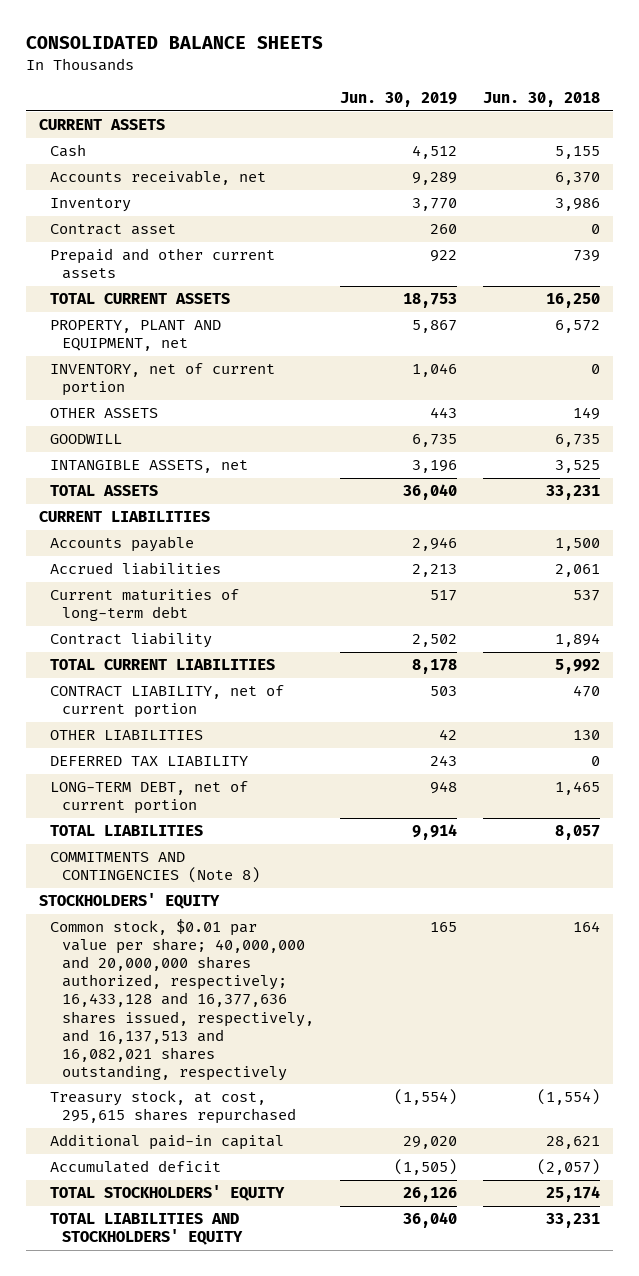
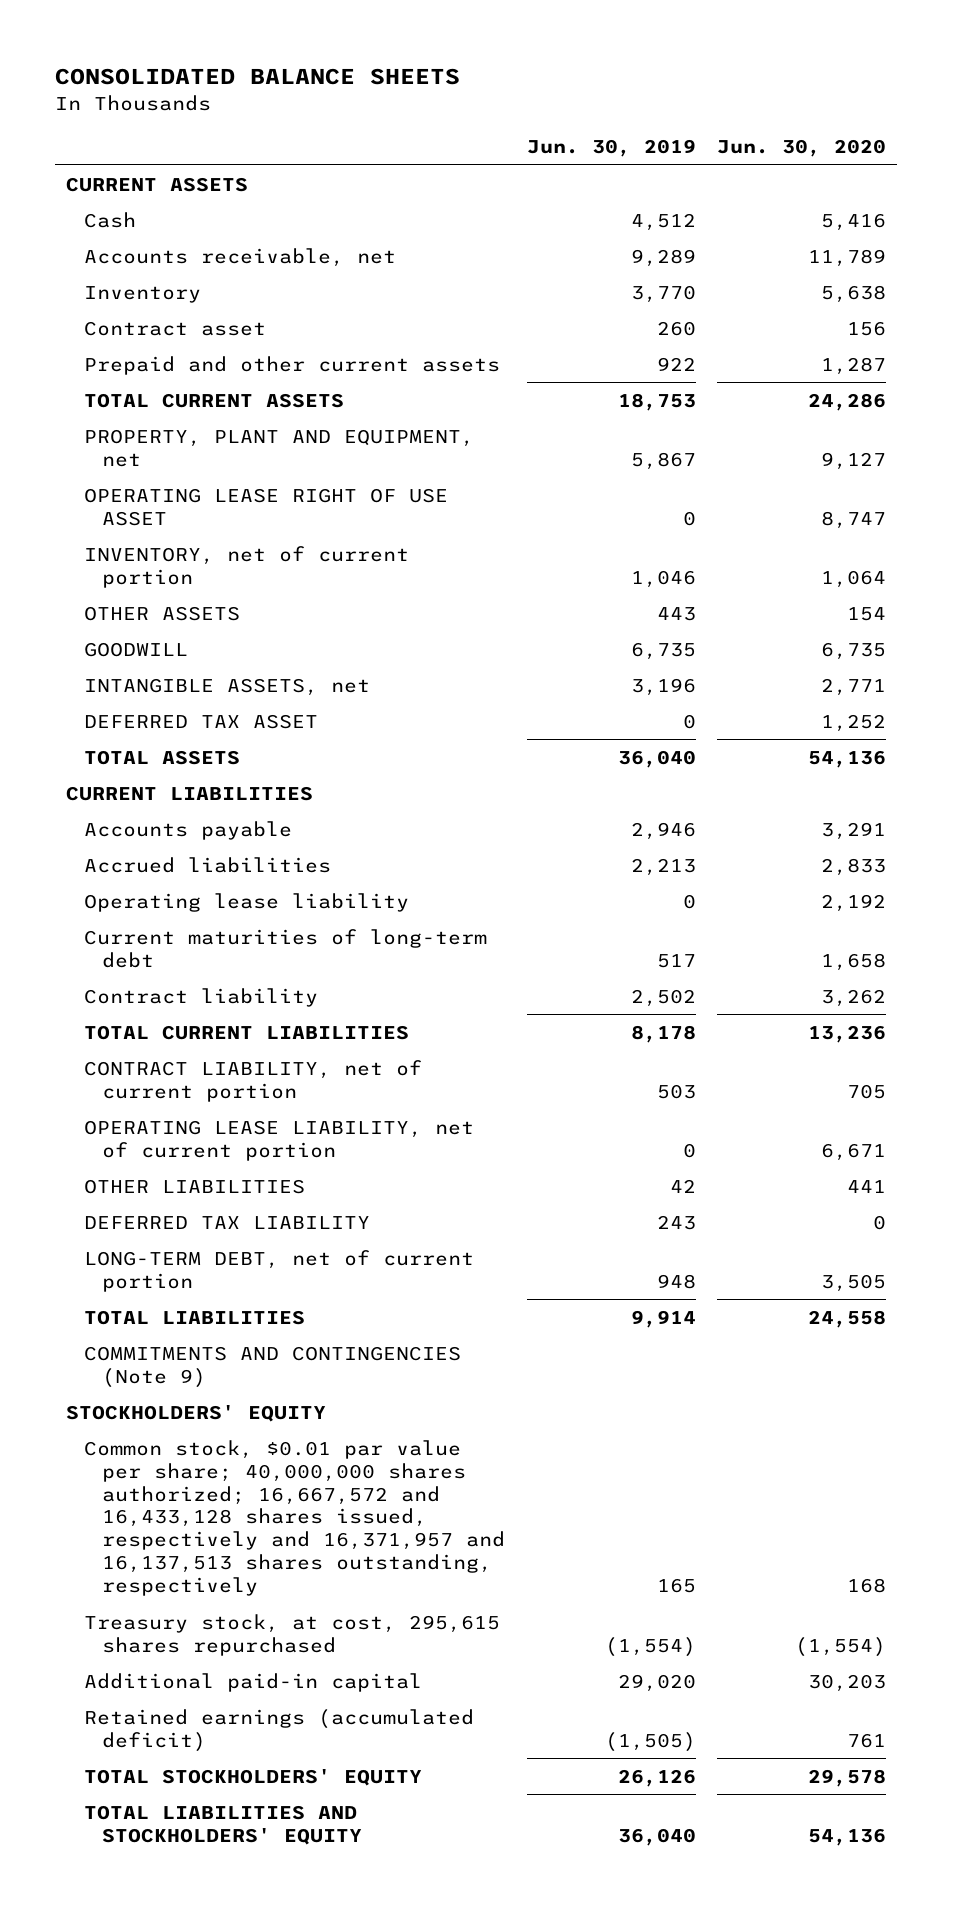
- | Jun. 30, 2019 | Jun. 30, 2018
+ | Jun. 30, 2019 | Jun. 30, 2020
+ OPERATING LEASE RIGHT OF USE ASSET | 0 | 8,747
+ DEFERRED TAX ASSET | 0 | 1,252
+ Operating lease liability | 0 | 2,192
+ OPERATING LEASE LIABILITY, net of current portion | 0 | 6,671
- COMMITMENTS AND CONTINGENCIES (Note 8)
+ COMMITMENTS AND CONTINGENCIES (Note 9)
- Common stock, $0.01 par value per share; 40,000,000 and 20,000,000 shares authorized, respectively; 16,433,128 and 16,377,636 shares issued, respectively, and 16,137,513 and 16,082,021 shares outstanding, respectively | 165 | 164
+ Common stock, $0.01 par value per share; 40,000,000 shares authorized; 16,667,572 and 16,433,128 shares issued, respectively and 16,371,957 and 16,137,513 shares outstanding, respectively | 165 | 168
- Accumulated deficit | (1,505) | (2,057)
+ Retained earnings (accumulated deficit) | (1,505) | 761

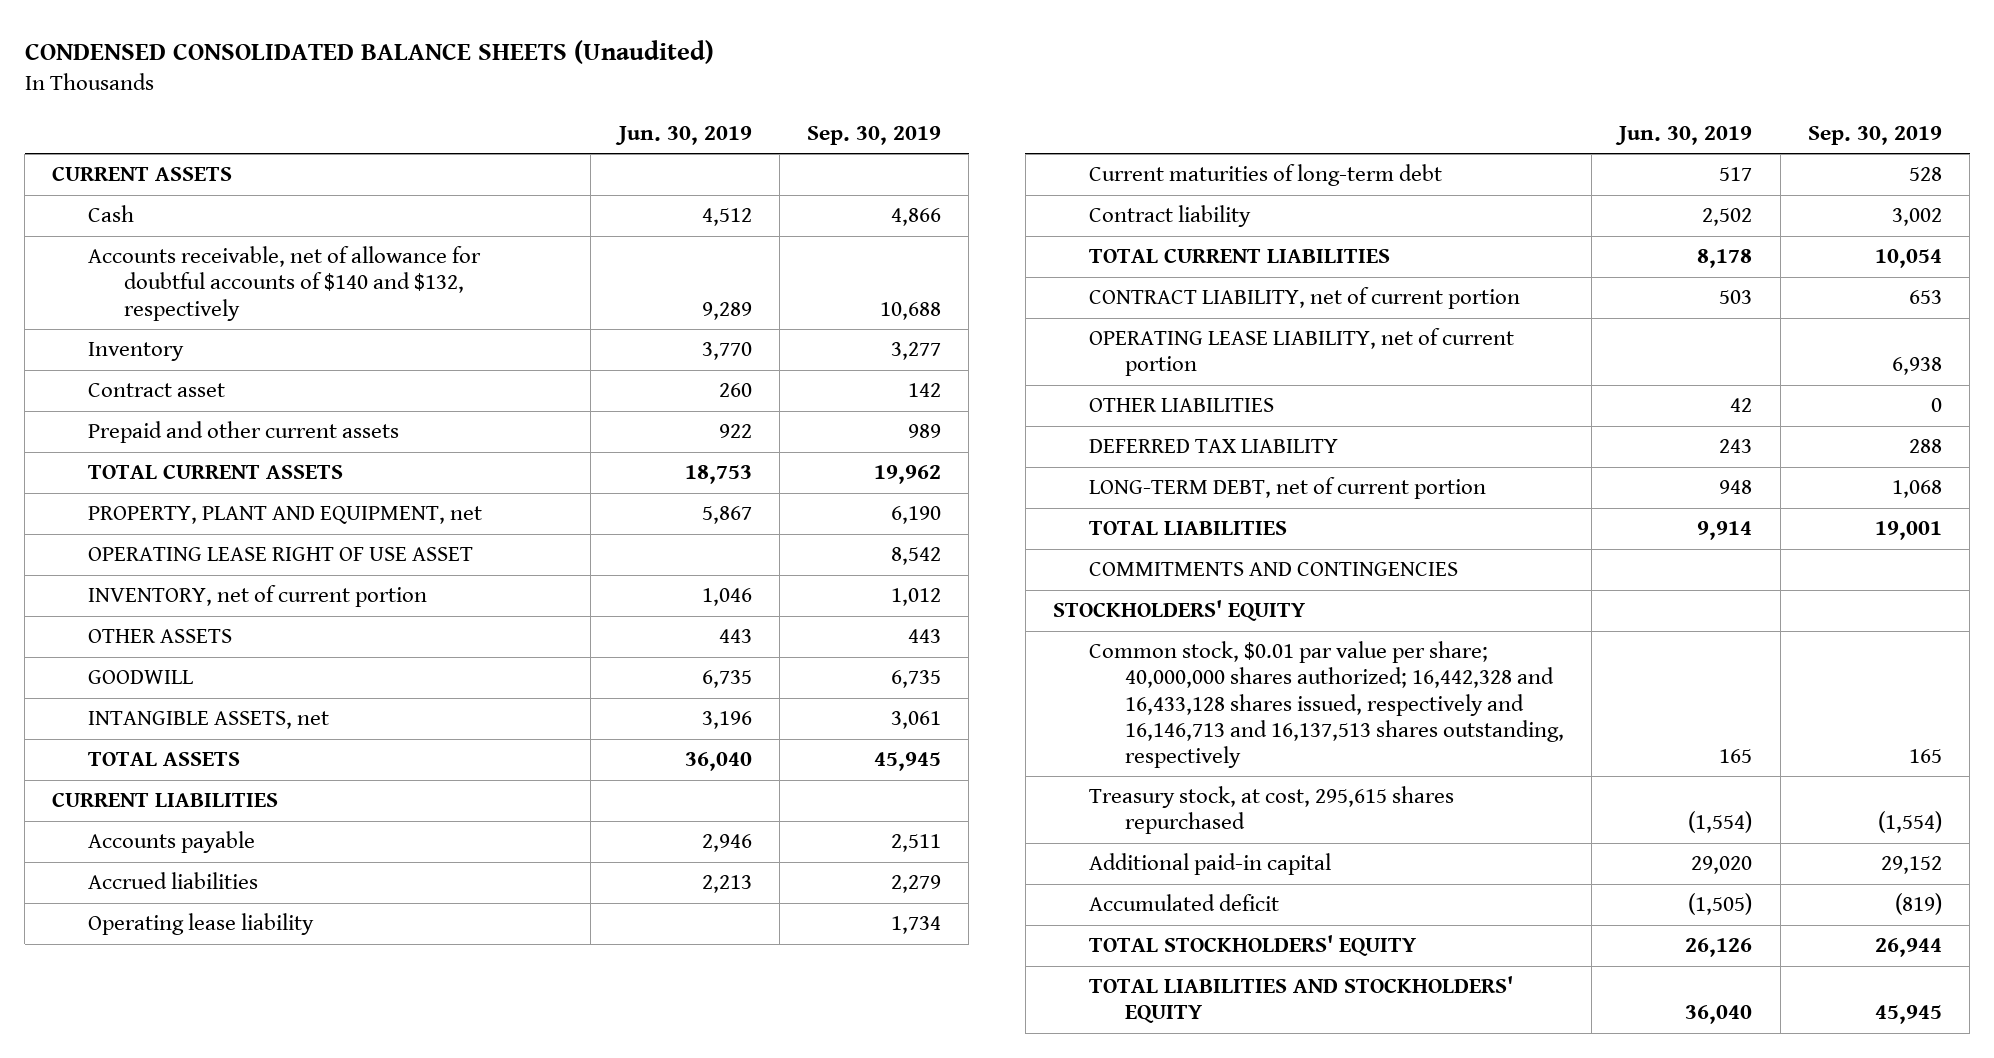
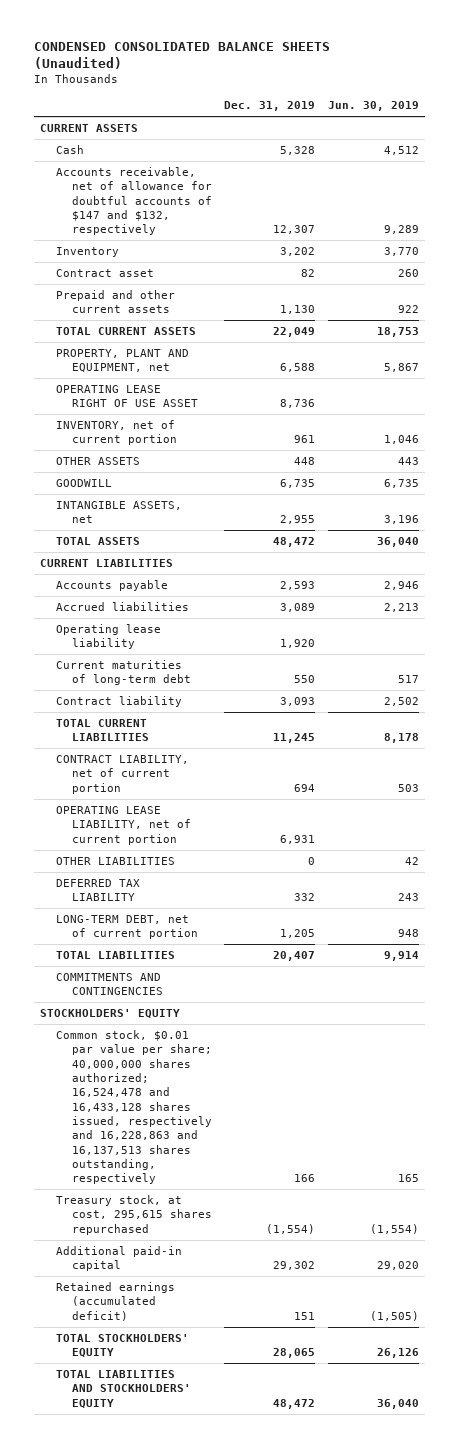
- | Jun. 30, 2019 | Sep. 30, 2019
+ | Dec. 31, 2019 | Jun. 30, 2019
- Accounts receivable, net of allowance for doubtful accounts of $140 and $132, respectively | 9,289 | 10,688
+ Accounts receivable, net of allowance for doubtful accounts of $147 and $132, respectively | 12,307 | 9,289
- Common stock, $0.01 par value per share; 40,000,000 shares authorized; 16,442,328 and 16,433,128 shares issued, respectively and 16,146,713 and 16,137,513 shares outstanding, respectively | 165 | 165
+ Common stock, $0.01 par value per share; 40,000,000 shares authorized; 16,524,478 and 16,433,128 shares issued, respectively and 16,228,863 and 16,137,513 shares outstanding, respectively | 166 | 165
- Accumulated deficit | (1,505) | (819)
+ Retained earnings (accumulated deficit) | 151 | (1,505)

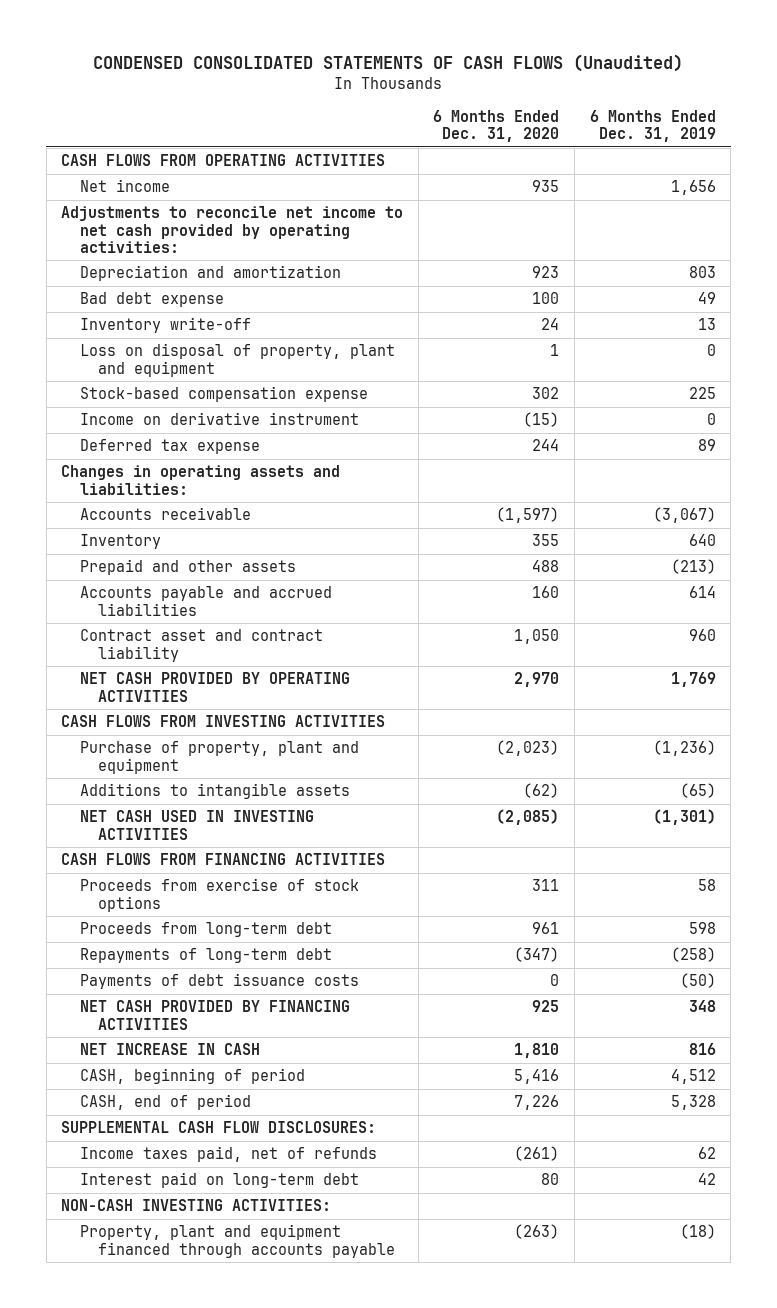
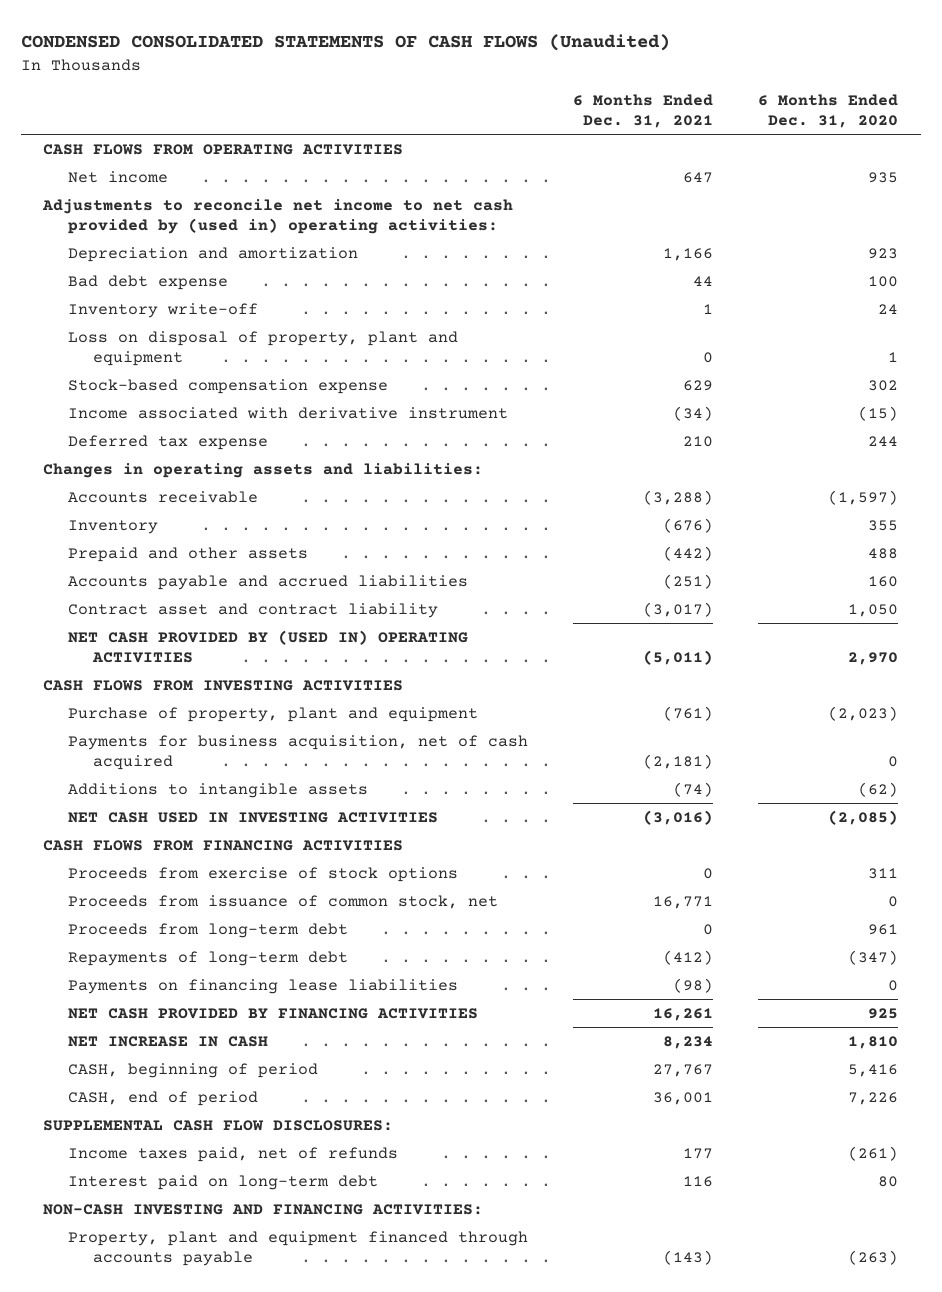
- | 6 Months Ended Dec. 31, 2020 | 6 Months Ended Dec. 31, 2019
+ | 6 Months Ended Dec. 31, 2021 | 6 Months Ended Dec. 31, 2020
- Adjustments to reconcile net income to net cash provided by operating activities:
+ Adjustments to reconcile net income to net cash provided by (used in) operating activities:
- Income on derivative instrument | (15) | 0
+ Income associated with derivative instrument | (34) | (15)
- NET CASH PROVIDED BY OPERATING ACTIVITIES | 2,970 | 1,769
+ NET CASH PROVIDED BY (USED IN) OPERATING ACTIVITIES | (5,011) | 2,970
+ Payments for business acquisition, net of cash acquired | (2,181) | 0
+ Proceeds from issuance of common stock, net | 16,771 | 0
- Payments of debt issuance costs | 0 | (50)
+ Payments on financing lease liabilities | (98) | 0
- NON-CASH INVESTING ACTIVITIES:
+ NON-CASH INVESTING AND FINANCING ACTIVITIES:

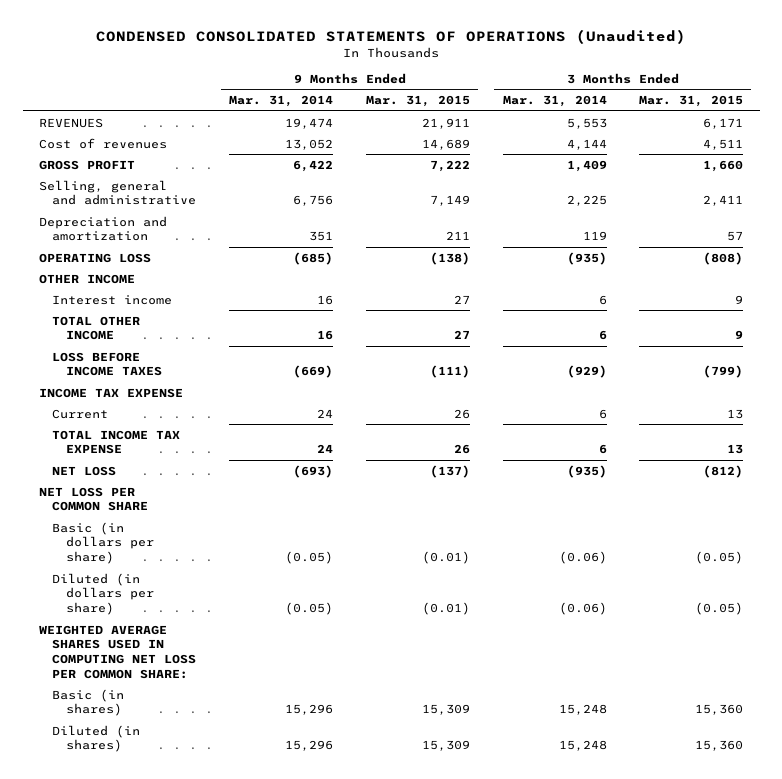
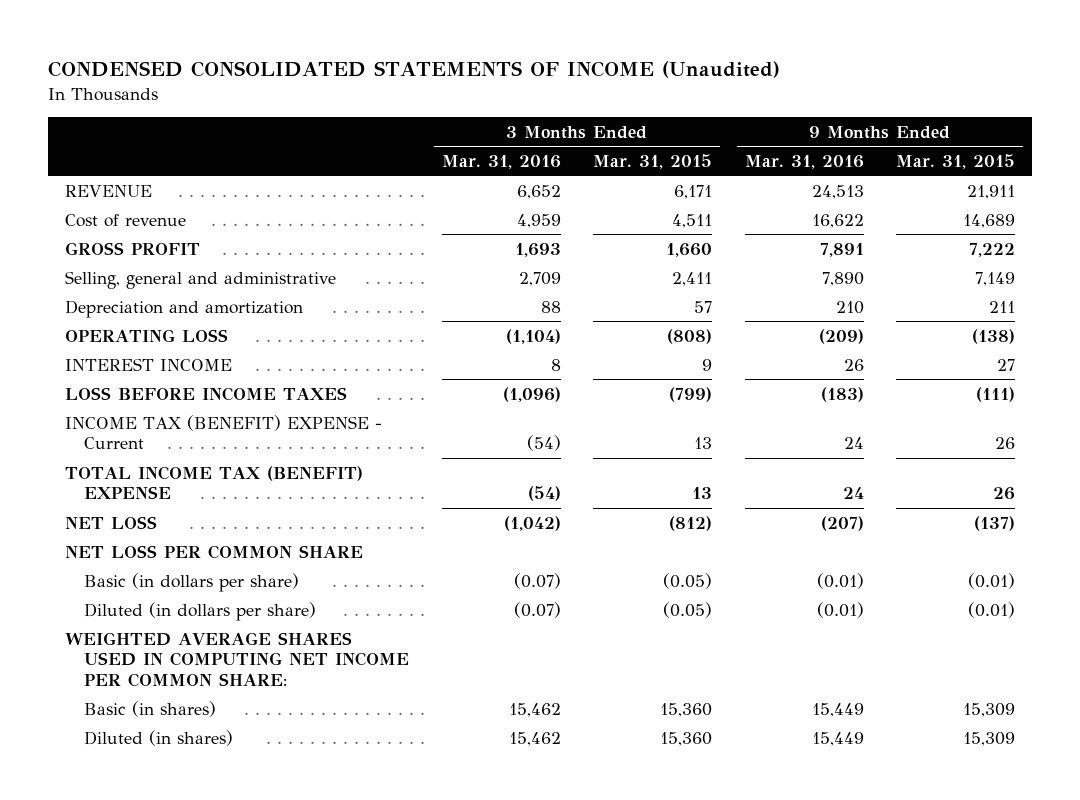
- CONDENSED CONSOLIDATED STATEMENTS OF OPERATIONS (Unaudited)
+ CONDENSED CONSOLIDATED STATEMENTS OF INCOME (Unaudited)
- | 9 Months Ended Mar. 31, 2014 | 9 Months Ended Mar. 31, 2015 | 3 Months Ended Mar. 31, 2014 | 3 Months Ended Mar. 31, 2015
+ | 3 Months Ended Mar. 31, 2016 | 3 Months Ended Mar. 31, 2015 | 9 Months Ended Mar. 31, 2016 | 9 Months Ended Mar. 31, 2015
- REVENUES | 19,474 | 21,911 | 5,553 | 6,171
- Cost of revenues | 13,052 | 14,689 | 4,144 | 4,511
+ REVENUE | 6,652 | 6,171 | 24,513 | 21,911
+ Cost of revenue | 4,959 | 4,511 | 16,622 | 14,689
- OTHER INCOME
- Interest income | 16 | 27 | 6 | 9
- TOTAL OTHER INCOME | 16 | 27 | 6 | 9
+ INTEREST INCOME | 8 | 9 | 26 | 27
- INCOME TAX EXPENSE
- Current | 24 | 26 | 6 | 13
- TOTAL INCOME TAX EXPENSE | 24 | 26 | 6 | 13
+ INCOME TAX (BENEFIT) EXPENSE - Current | (54) | 13 | 24 | 26
+ TOTAL INCOME TAX (BENEFIT) EXPENSE | (54) | 13 | 24 | 26
- WEIGHTED AVERAGE SHARES USED IN COMPUTING NET LOSS PER COMMON SHARE:
+ WEIGHTED AVERAGE SHARES USED IN COMPUTING NET INCOME PER COMMON SHARE:

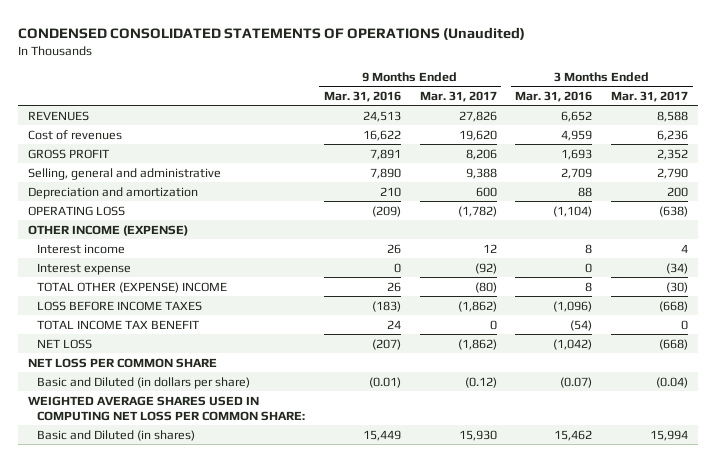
- CONDENSED CONSOLIDATED STATEMENTS OF INCOME (Unaudited)
+ CONDENSED CONSOLIDATED STATEMENTS OF OPERATIONS (Unaudited)
- | 3 Months Ended Mar. 31, 2016 | 3 Months Ended Mar. 31, 2015 | 9 Months Ended Mar. 31, 2016 | 9 Months Ended Mar. 31, 2015
+ | 9 Months Ended Mar. 31, 2016 | 9 Months Ended Mar. 31, 2017 | 3 Months Ended Mar. 31, 2016 | 3 Months Ended Mar. 31, 2017
- REVENUE | 6,652 | 6,171 | 24,513 | 21,911
- Cost of revenue | 4,959 | 4,511 | 16,622 | 14,689
+ REVENUES | 24,513 | 27,826 | 6,652 | 8,588
+ Cost of revenues | 16,622 | 19,620 | 4,959 | 6,236
- INTEREST INCOME | 8 | 9 | 26 | 27
+ OTHER INCOME (EXPENSE)
+ Interest income | 26 | 12 | 8 | 4
+ Interest expense | 0 | (92) | 0 | (34)
+ TOTAL OTHER (EXPENSE) INCOME | 26 | (80) | 8 | (30)
- INCOME TAX (BENEFIT) EXPENSE - Current | (54) | 13 | 24 | 26
- TOTAL INCOME TAX (BENEFIT) EXPENSE | (54) | 13 | 24 | 26
+ TOTAL INCOME TAX BENEFIT | 24 | 0 | (54) | 0
- Basic (in dollars per share) | (0.07) | (0.05) | (0.01) | (0.01)
- Diluted (in dollars per share) | (0.07) | (0.05) | (0.01) | (0.01)
- WEIGHTED AVERAGE SHARES USED IN COMPUTING NET INCOME PER COMMON SHARE:
- Basic (in shares) | 15,462 | 15,360 | 15,449 | 15,309
- Diluted (in shares) | 15,462 | 15,360 | 15,449 | 15,309
+ Basic and Diluted (in dollars per share) | (0.01) | (0.12) | (0.07) | (0.04)
+ WEIGHTED AVERAGE SHARES USED IN COMPUTING NET LOSS PER COMMON SHARE:
+ Basic and Diluted (in shares) | 15,449 | 15,930 | 15,462 | 15,994

